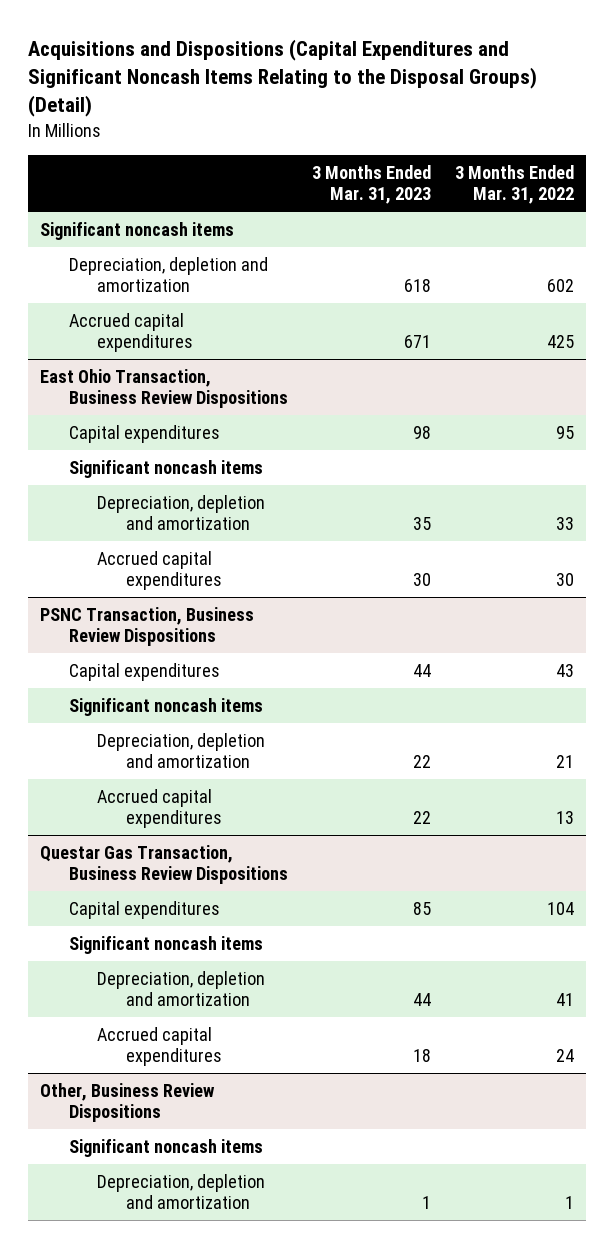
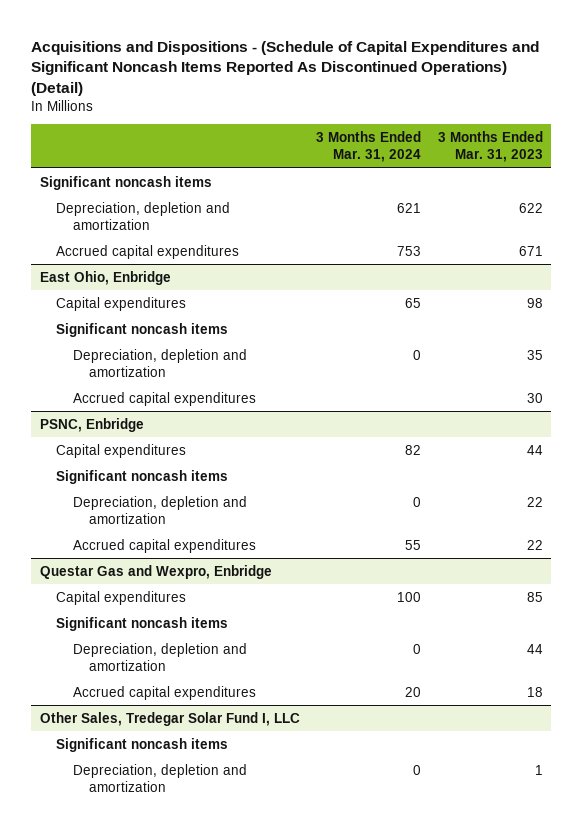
- Acquisitions and Dispositions (Capital Expenditures and Significant Noncash Items Relating to the Disposal Groups) (Detail)
+ Acquisitions and Dispositions - (Schedule of Capital Expenditures and Significant Noncash Items Reported As Discontinued Operations) (Detail)
- | 3 Months Ended Mar. 31, 2023 | 3 Months Ended Mar. 31, 2022
+ | 3 Months Ended Mar. 31, 2024 | 3 Months Ended Mar. 31, 2023
- Depreciation, depletion and amortization | 618 | 602
+ Depreciation, depletion and amortization | 621 | 622
- East Ohio Transaction, Business Review Dispositions
+ East Ohio, Enbridge
- PSNC Transaction, Business Review Dispositions
+ PSNC, Enbridge
- Questar Gas Transaction, Business Review Dispositions
+ Questar Gas and Wexpro, Enbridge
- Other, Business Review Dispositions
+ Other Sales, Tredegar Solar Fund I, LLC

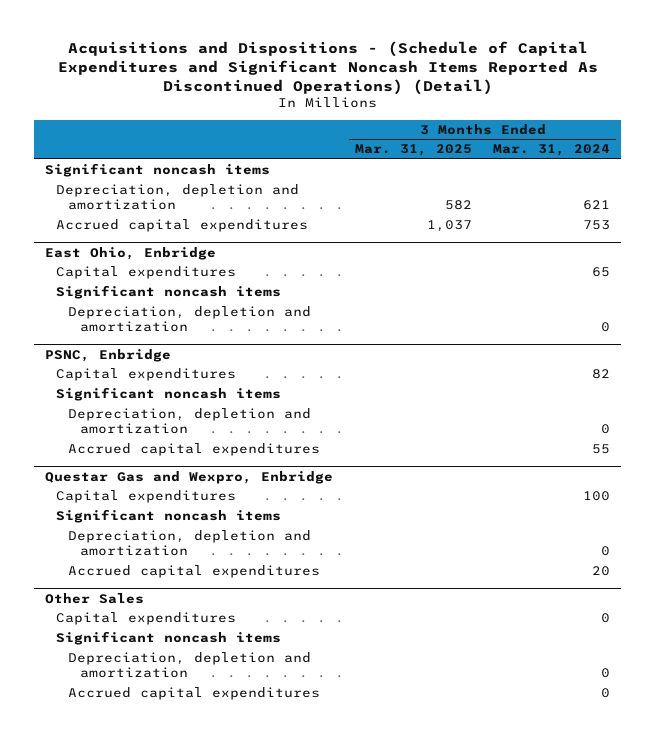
- | 3 Months Ended Mar. 31, 2024 | 3 Months Ended Mar. 31, 2023
+ | 3 Months Ended Mar. 31, 2025 | 3 Months Ended Mar. 31, 2024
@ East Ohio, Enbridge
- Accrued capital expenditures | | 30
- Other Sales, Tredegar Solar Fund I, LLC
+ Other Sales
+ Capital expenditures | | 0
+ Accrued capital expenditures | | 0

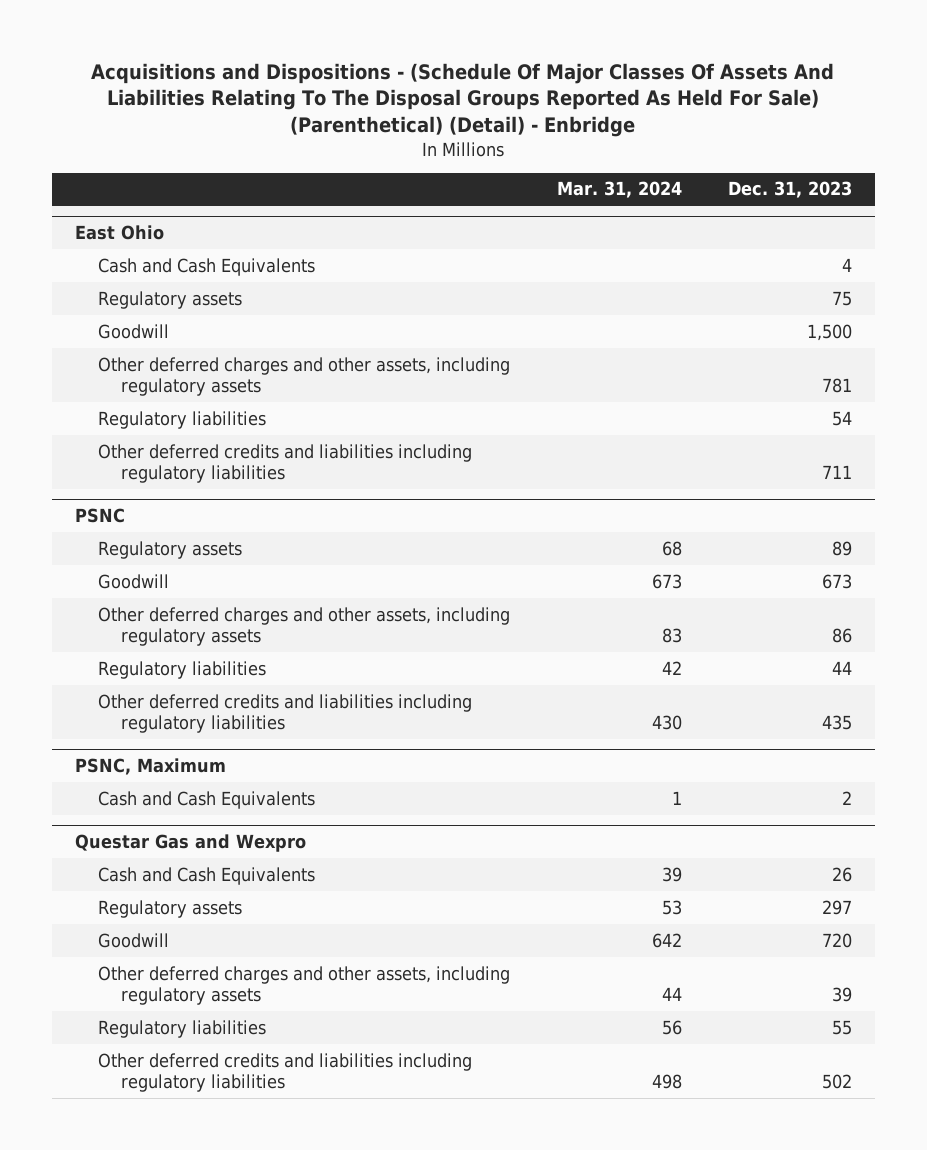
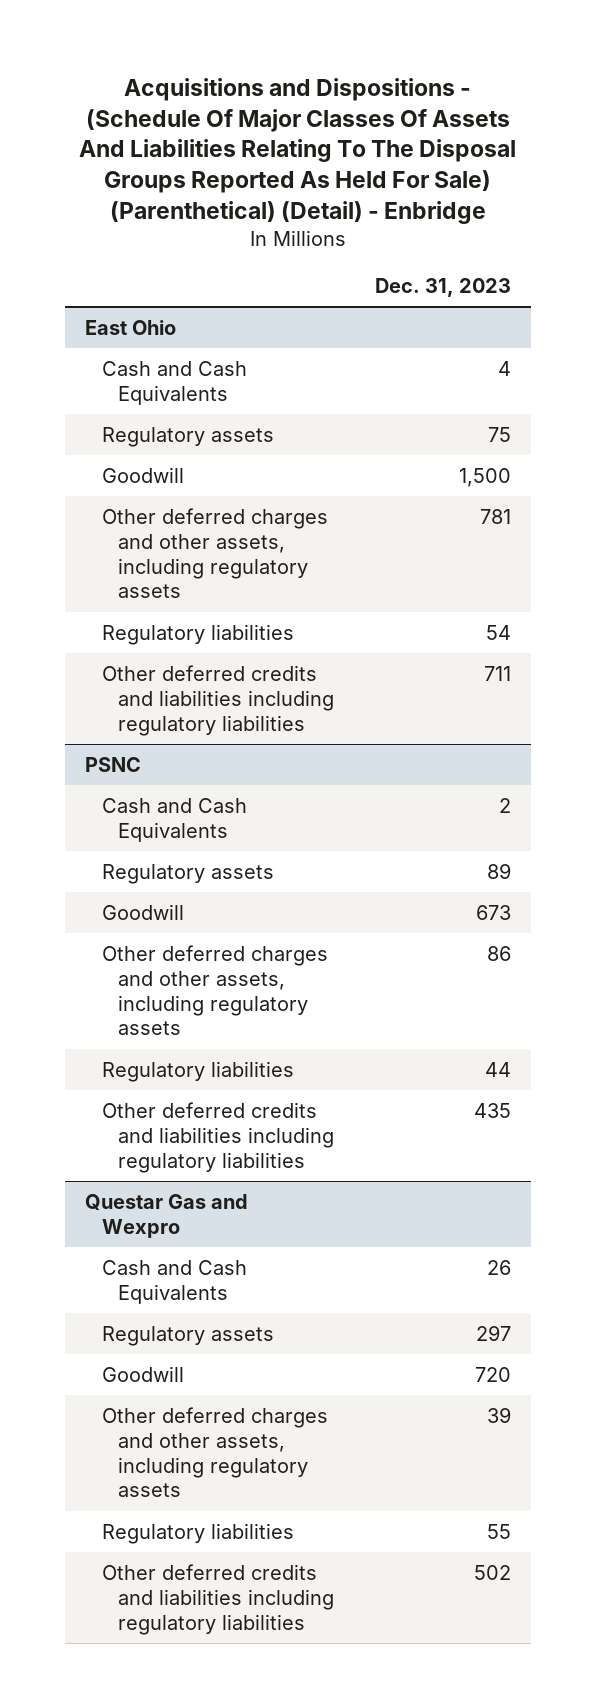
- | Mar. 31, 2024 | Dec. 31, 2023
+ | Dec. 31, 2023
@ PSNC
+ Cash and Cash Equivalents | 2
- PSNC, Maximum
- Cash and Cash Equivalents | 1 | 2

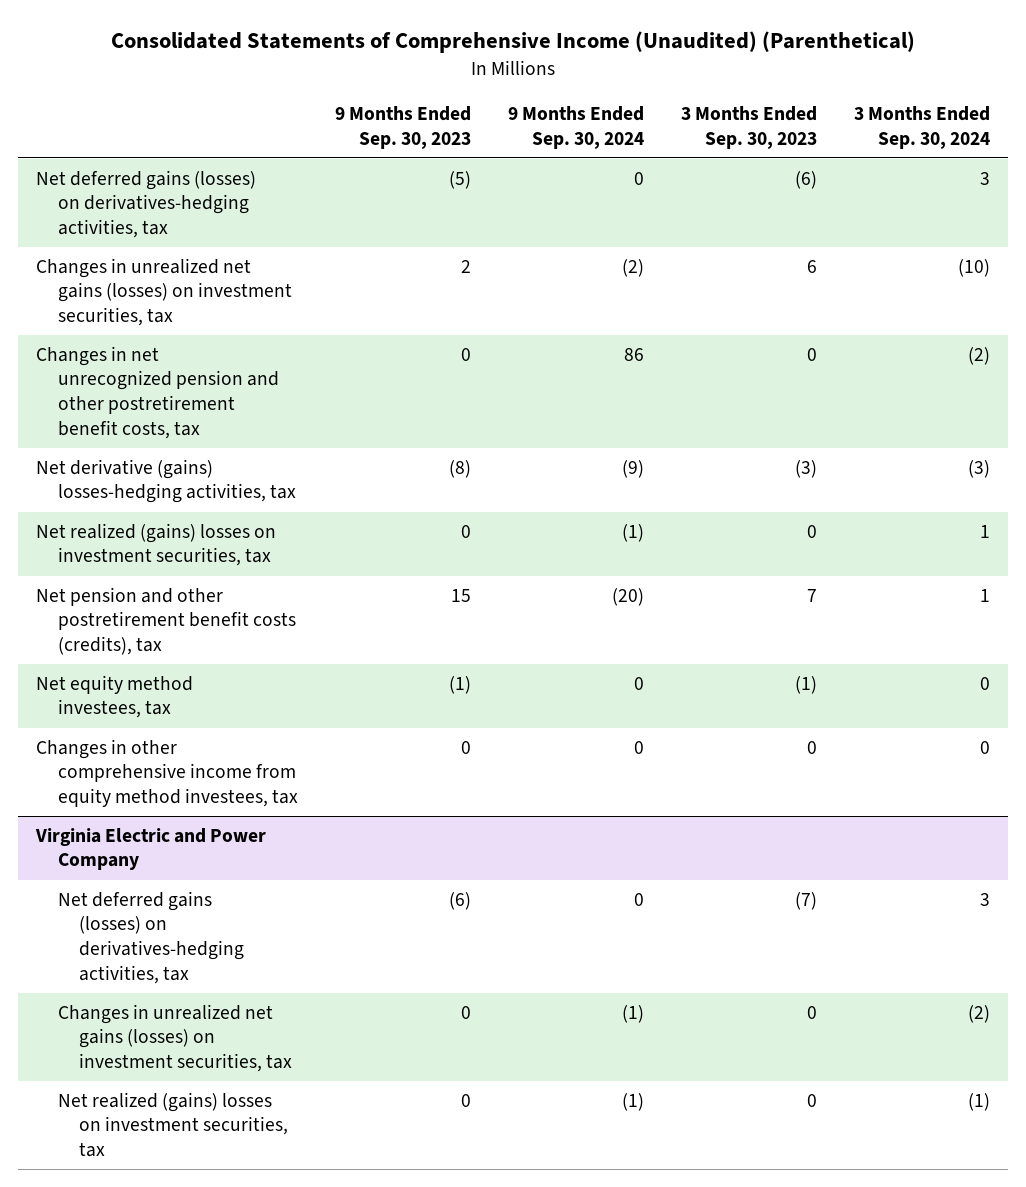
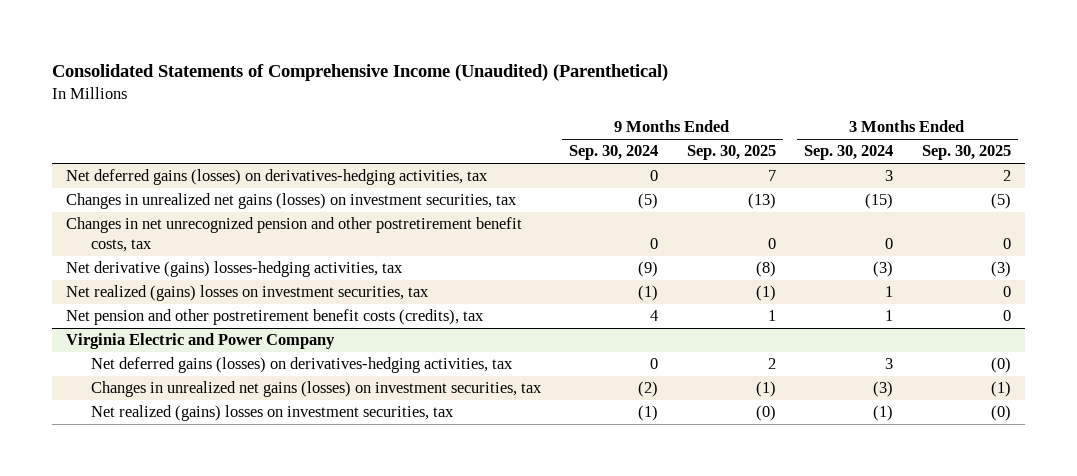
- | 9 Months Ended Sep. 30, 2023 | 9 Months Ended Sep. 30, 2024 | 3 Months Ended Sep. 30, 2023 | 3 Months Ended Sep. 30, 2024
+ | 9 Months Ended Sep. 30, 2024 | 9 Months Ended Sep. 30, 2025 | 3 Months Ended Sep. 30, 2024 | 3 Months Ended Sep. 30, 2025
- Changes in unrealized net gains (losses) on investment securities, tax | 2 | (2) | 6 | (10)
- Changes in net unrecognized pension and other postretirement benefit costs, tax | 0 | 86 | 0 | (2)
+ Changes in unrealized net gains (losses) on investment securities, tax | (5) | (13) | (15) | (5)
+ Changes in net unrecognized pension and other postretirement benefit costs, tax | 0 | 0 | 0 | 0
- Net pension and other postretirement benefit costs (credits), tax | 15 | (20) | 7 | 1
- Net equity method investees, tax | (1) | 0 | (1) | 0
- Changes in other comprehensive income from equity method investees, tax | 0 | 0 | 0 | 0
+ Net pension and other postretirement benefit costs (credits), tax | 4 | 1 | 1 | 0
@ Virginia Electric and Power Company
- Changes in unrealized net gains (losses) on investment securities, tax | 0 | (1) | 0 | (2)
+ Changes in unrealized net gains (losses) on investment securities, tax | (2) | (1) | (3) | (1)

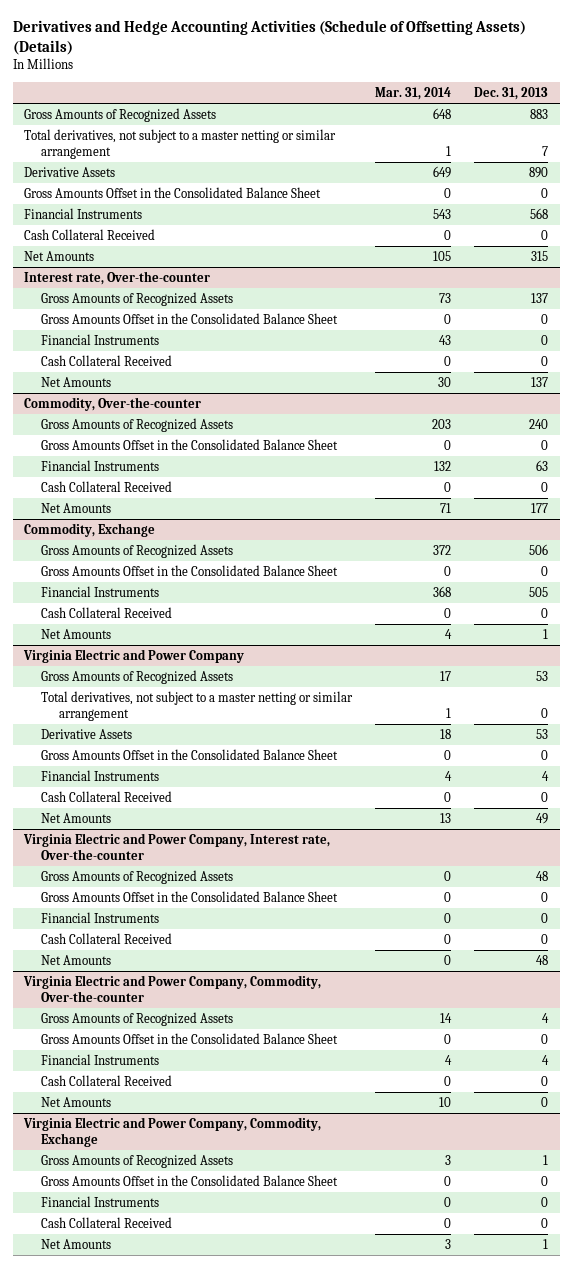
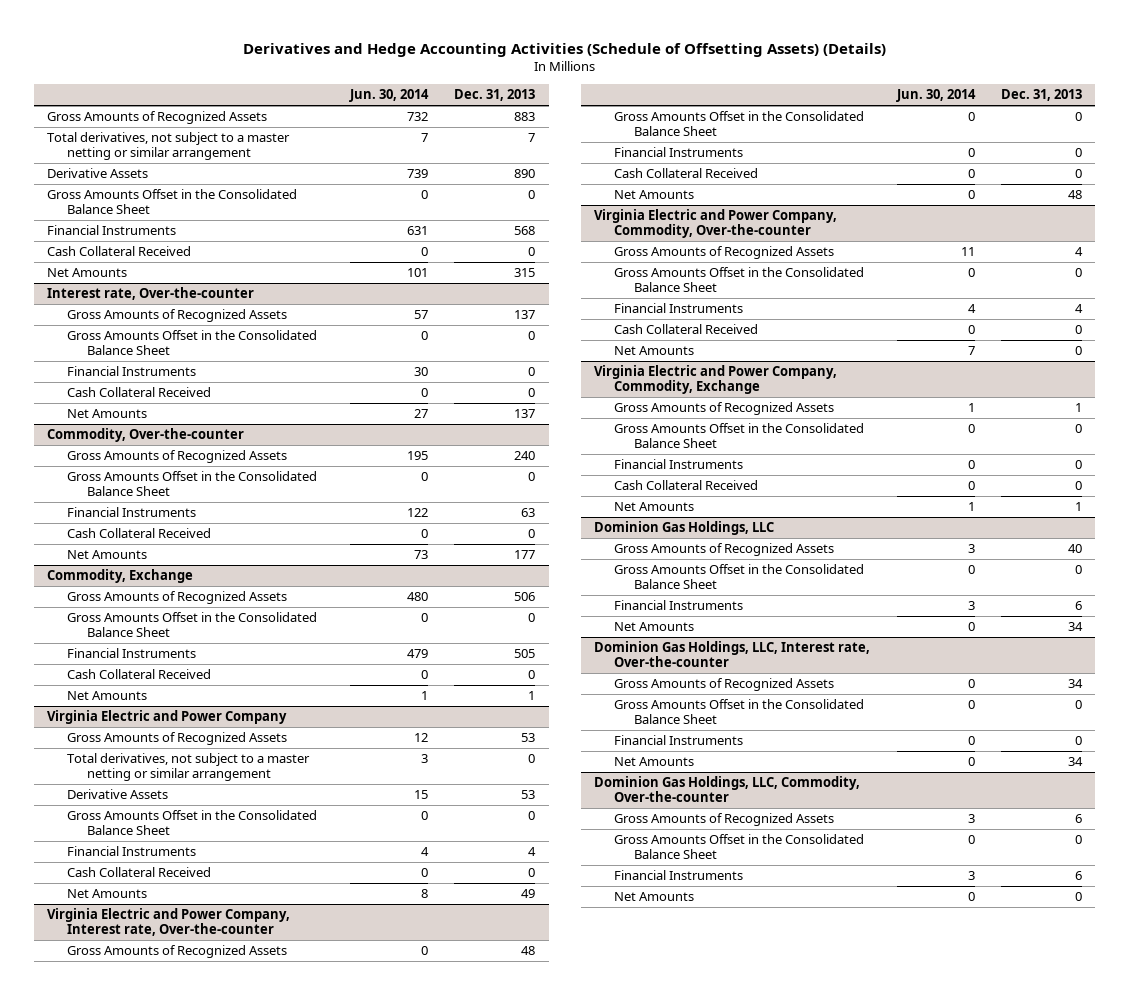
- | Mar. 31, 2014 | Dec. 31, 2013
+ | Jun. 30, 2014 | Dec. 31, 2013
+ Dominion Gas Holdings, LLC
+ Gross Amounts of Recognized Assets | 3 | 40
+ Gross Amounts Offset in the Consolidated Balance Sheet | 0 | 0
+ Financial Instruments | 3 | 6
+ Net Amounts | 0 | 34
+ Dominion Gas Holdings, LLC, Interest rate, Over-the-counter
+ Gross Amounts of Recognized Assets | 0 | 34
+ Gross Amounts Offset in the Consolidated Balance Sheet | 0 | 0
+ Financial Instruments | 0 | 0
+ Net Amounts | 0 | 34
+ Dominion Gas Holdings, LLC, Commodity, Over-the-counter
+ Gross Amounts of Recognized Assets | 3 | 6
+ Gross Amounts Offset in the Consolidated Balance Sheet | 0 | 0
+ Financial Instruments | 3 | 6
+ Net Amounts | 0 | 0

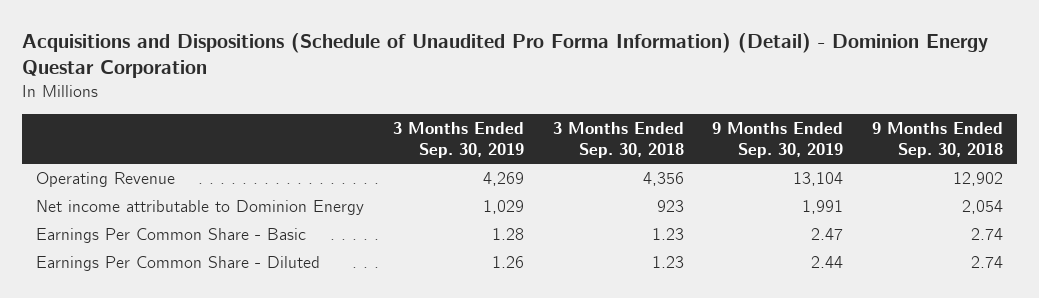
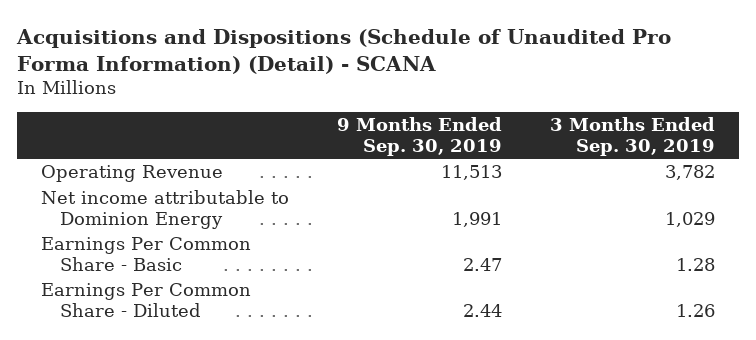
- Acquisitions and Dispositions (Schedule of Unaudited Pro Forma Information) (Detail) - Dominion Energy Questar Corporation
+ Acquisitions and Dispositions (Schedule of Unaudited Pro Forma Information) (Detail) - SCANA
- | 3 Months Ended Sep. 30, 2019 | 3 Months Ended Sep. 30, 2018 | 9 Months Ended Sep. 30, 2019 | 9 Months Ended Sep. 30, 2018
+ | 9 Months Ended Sep. 30, 2019 | 3 Months Ended Sep. 30, 2019
- Operating Revenue | 4,269 | 4,356 | 13,104 | 12,902
+ Operating Revenue | 11,513 | 3,782

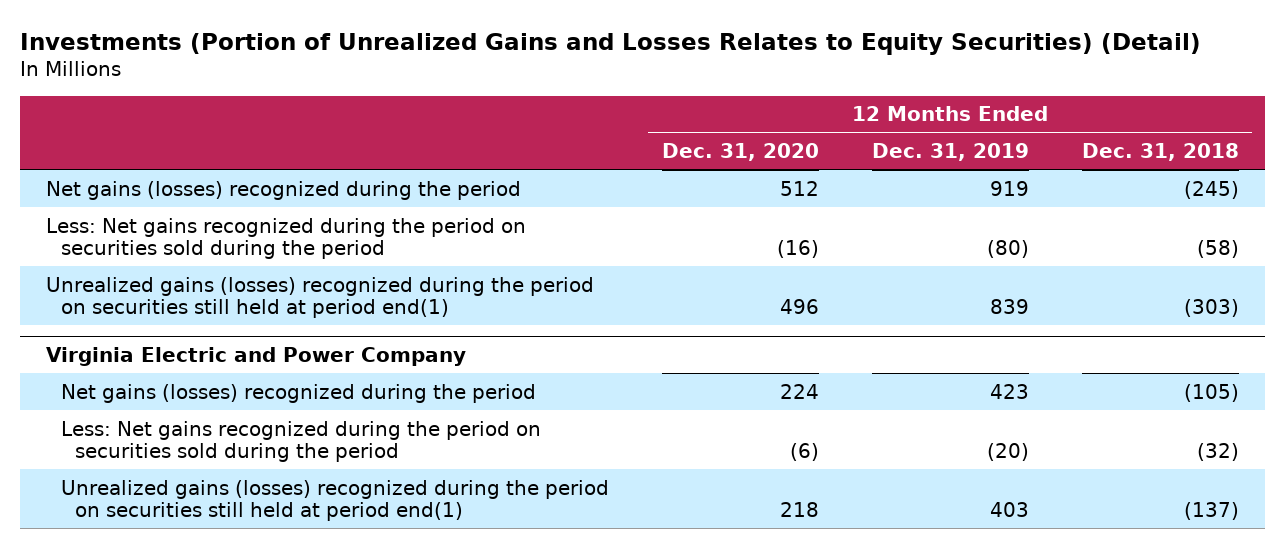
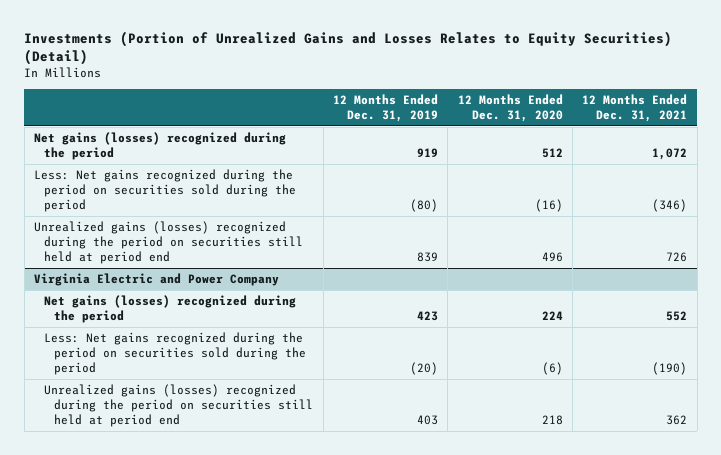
- | 12 Months Ended Dec. 31, 2020 | 12 Months Ended Dec. 31, 2019 | 12 Months Ended Dec. 31, 2018
+ | 12 Months Ended Dec. 31, 2019 | 12 Months Ended Dec. 31, 2020 | 12 Months Ended Dec. 31, 2021
- Unrealized gains (losses) recognized during the period on securities still held at period end(1) | 496 | 839 | (303)
+ Unrealized gains (losses) recognized during the period on securities still held at period end | 839 | 496 | 726
@ Virginia Electric and Power Company
- Unrealized gains (losses) recognized during the period on securities still held at period end(1) | 218 | 403 | (137)
+ Unrealized gains (losses) recognized during the period on securities still held at period end | 403 | 218 | 362

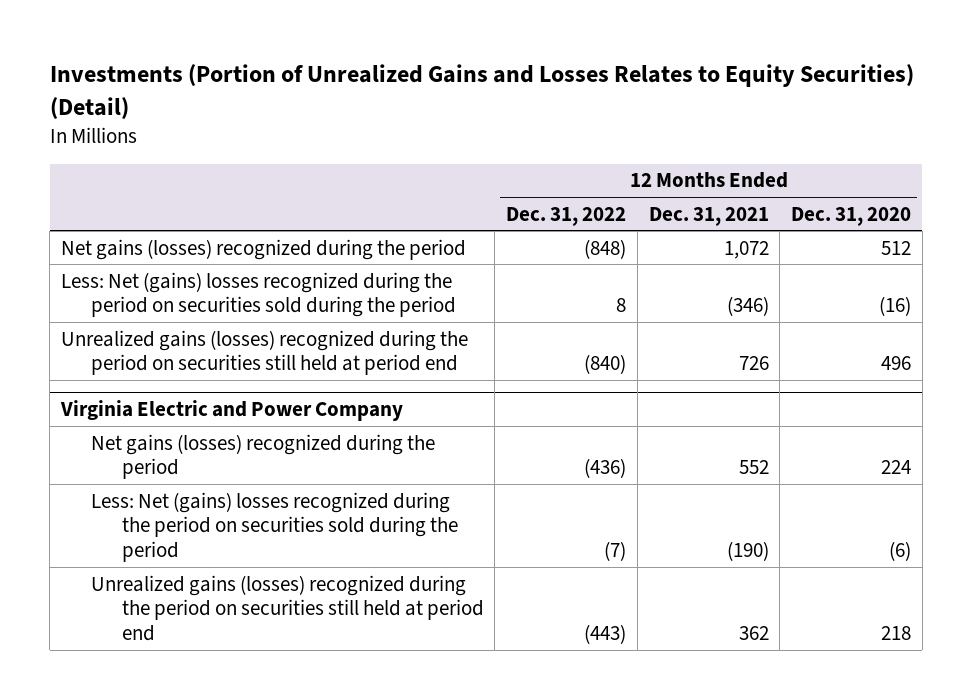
- | 12 Months Ended Dec. 31, 2019 | 12 Months Ended Dec. 31, 2020 | 12 Months Ended Dec. 31, 2021
+ | 12 Months Ended Dec. 31, 2022 | 12 Months Ended Dec. 31, 2021 | 12 Months Ended Dec. 31, 2020
- Less: Net gains recognized during the period on securities sold during the period | (80) | (16) | (346)
+ Less: Net (gains) losses recognized during the period on securities sold during the period | 8 | (346) | (16)
@ Virginia Electric and Power Company
- Less: Net gains recognized during the period on securities sold during the period | (20) | (6) | (190)
+ Less: Net (gains) losses recognized during the period on securities sold during the period | (7) | (190) | (6)

